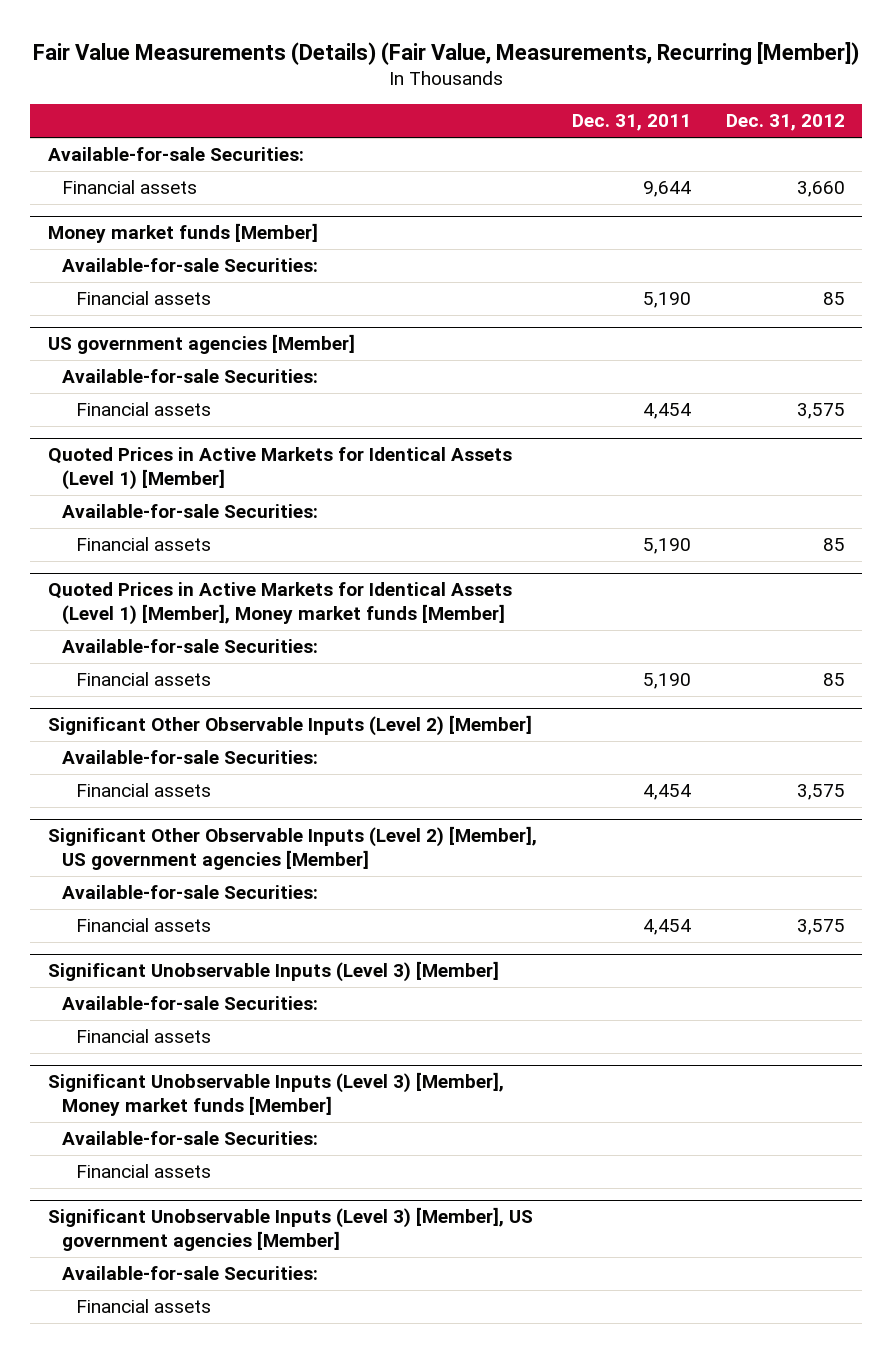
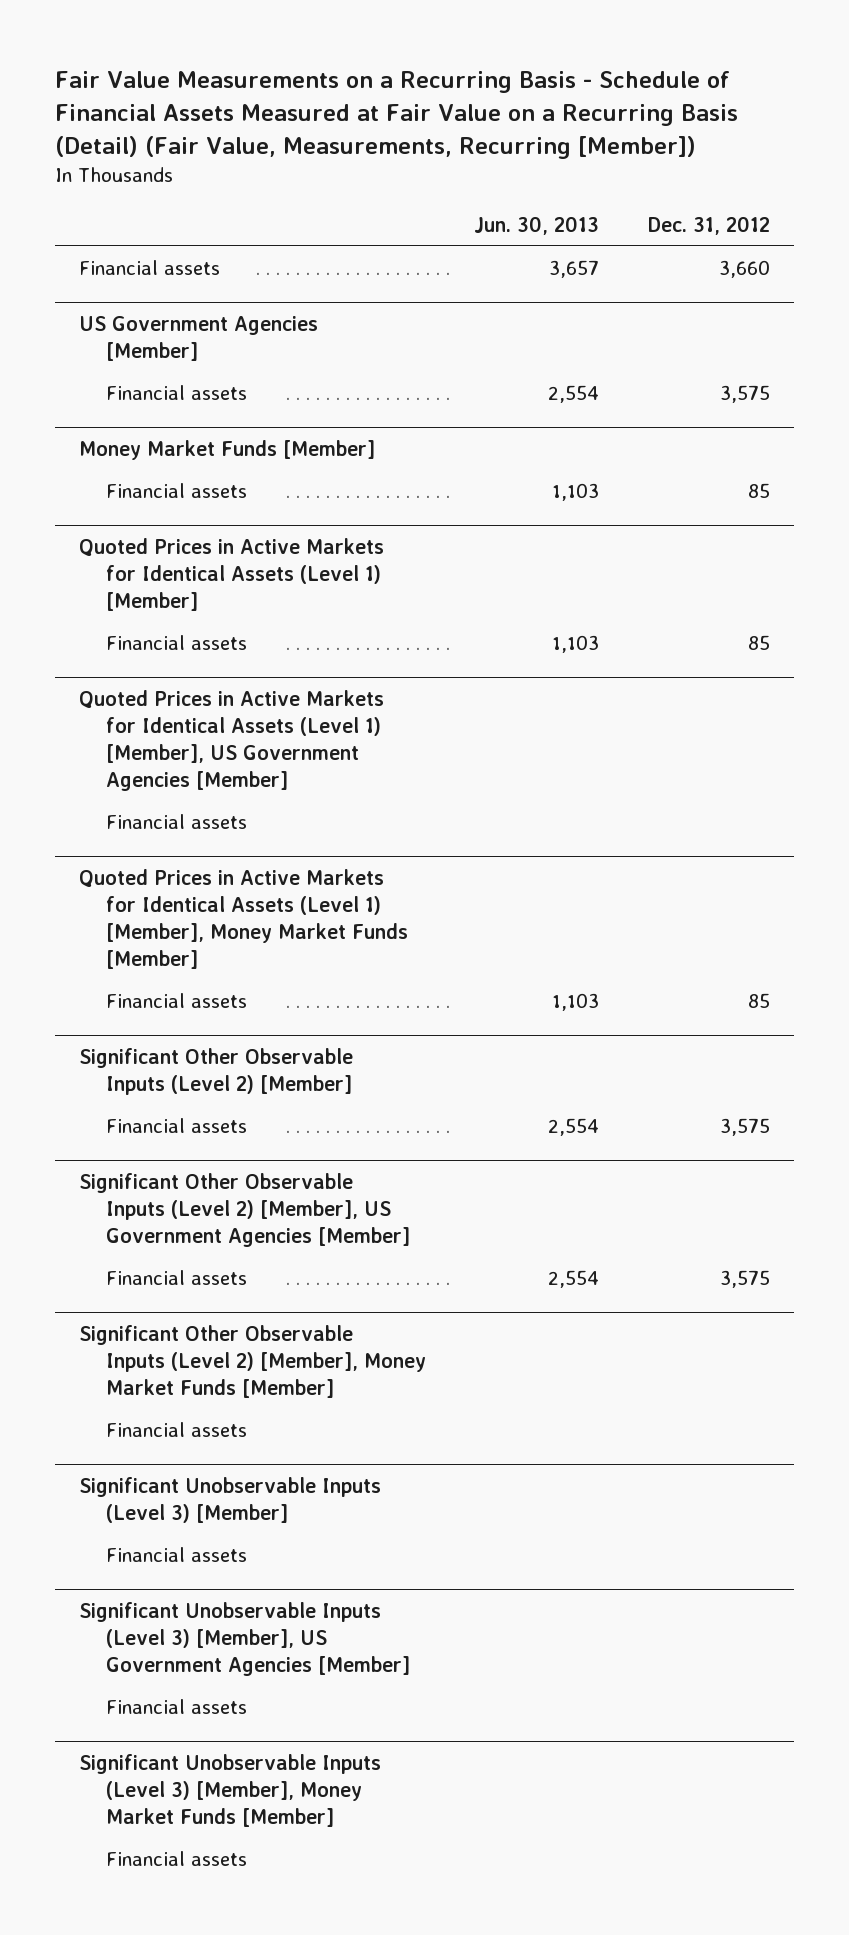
- Fair Value Measurements (Details) (Fair Value, Measurements, Recurring [Member])
+ Fair Value Measurements on a Recurring Basis - Schedule of Financial Assets Measured at Fair Value on a Recurring Basis (Detail) (Fair Value, Measurements, Recurring [Member])
- | Dec. 31, 2011 | Dec. 31, 2012
+ | Jun. 30, 2013 | Dec. 31, 2012
- Available-for-sale Securities:
- Money market funds [Member]
- Available-for-sale Securities:
- Financial assets | 5,190 | 85
- US government agencies [Member]
- Available-for-sale Securities:
+ US Government Agencies [Member]
+ Money Market Funds [Member]
+ Financial assets | 1,103 | 85
@ Quoted Prices in Active Markets for Identical Assets (Level 1) [Member]
- Available-for-sale Securities:
- Quoted Prices in Active Markets for Identical Assets (Level 1) [Member], Money market funds [Member]
- Available-for-sale Securities:
+ Quoted Prices in Active Markets for Identical Assets (Level 1) [Member], US Government Agencies [Member]
+ Financial assets
+ Quoted Prices in Active Markets for Identical Assets (Level 1) [Member], Money Market Funds [Member]
@ Significant Other Observable Inputs (Level 2) [Member]
- Available-for-sale Securities:
- Significant Other Observable Inputs (Level 2) [Member], US government agencies [Member]
- Available-for-sale Securities:
+ Significant Other Observable Inputs (Level 2) [Member], US Government Agencies [Member]
+ Significant Other Observable Inputs (Level 2) [Member], Money Market Funds [Member]
+ Financial assets
@ Significant Unobservable Inputs (Level 3) [Member]
- Available-for-sale Securities:
- Significant Unobservable Inputs (Level 3) [Member], Money market funds [Member]
- Available-for-sale Securities:
+ Significant Unobservable Inputs (Level 3) [Member], US Government Agencies [Member]
- Significant Unobservable Inputs (Level 3) [Member], US government agencies [Member]
- Available-for-sale Securities:
+ Significant Unobservable Inputs (Level 3) [Member], Money Market Funds [Member]

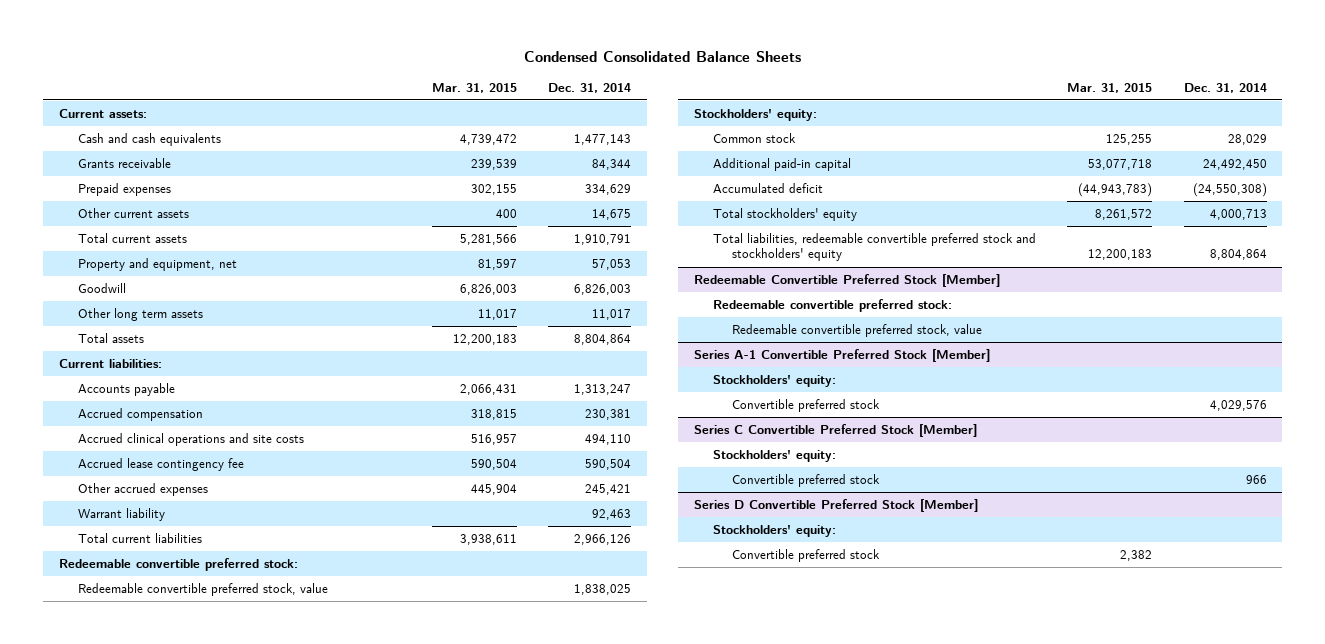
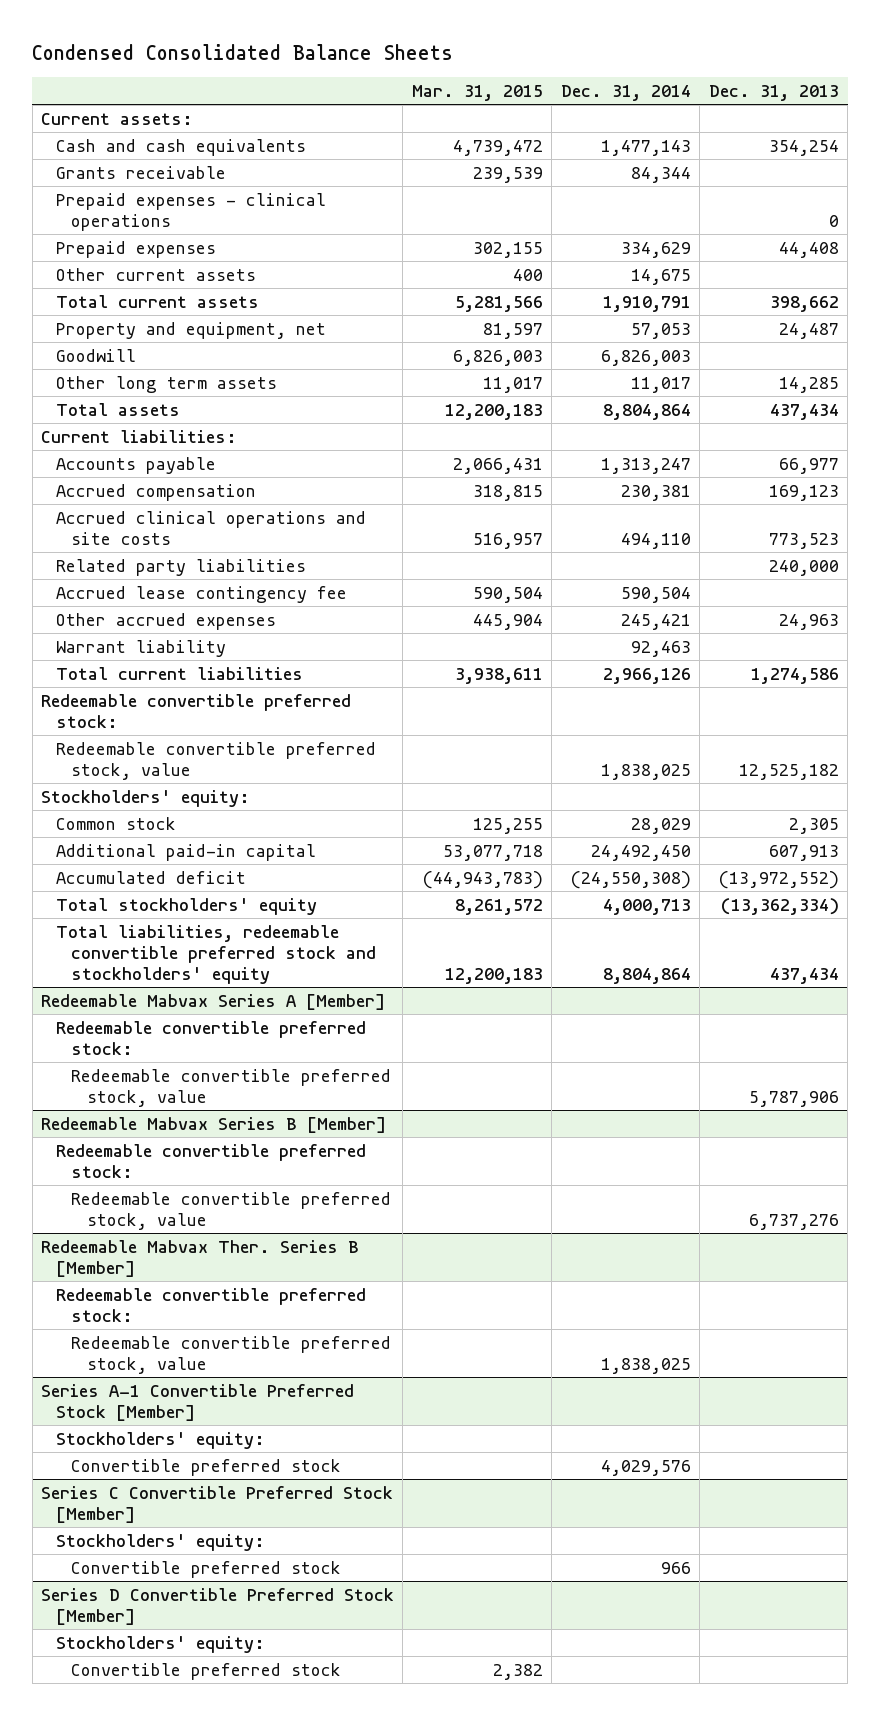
- | Mar. 31, 2015 | Dec. 31, 2014
+ | Mar. 31, 2015 | Dec. 31, 2014 | Dec. 31, 2013
+ Prepaid expenses - clinical operations | | | 0
+ Related party liabilities | | | 240,000
- Redeemable Convertible Preferred Stock [Member]
+ Redeemable Mabvax Series A [Member]
+ Redeemable Mabvax Series B [Member]
+ Redeemable convertible preferred stock:
+ Redeemable convertible preferred stock, value | | | 6,737,276
+ Redeemable Mabvax Ther. Series B [Member]
+ Redeemable convertible preferred stock:
+ Redeemable convertible preferred stock, value | | 1,838,025 |

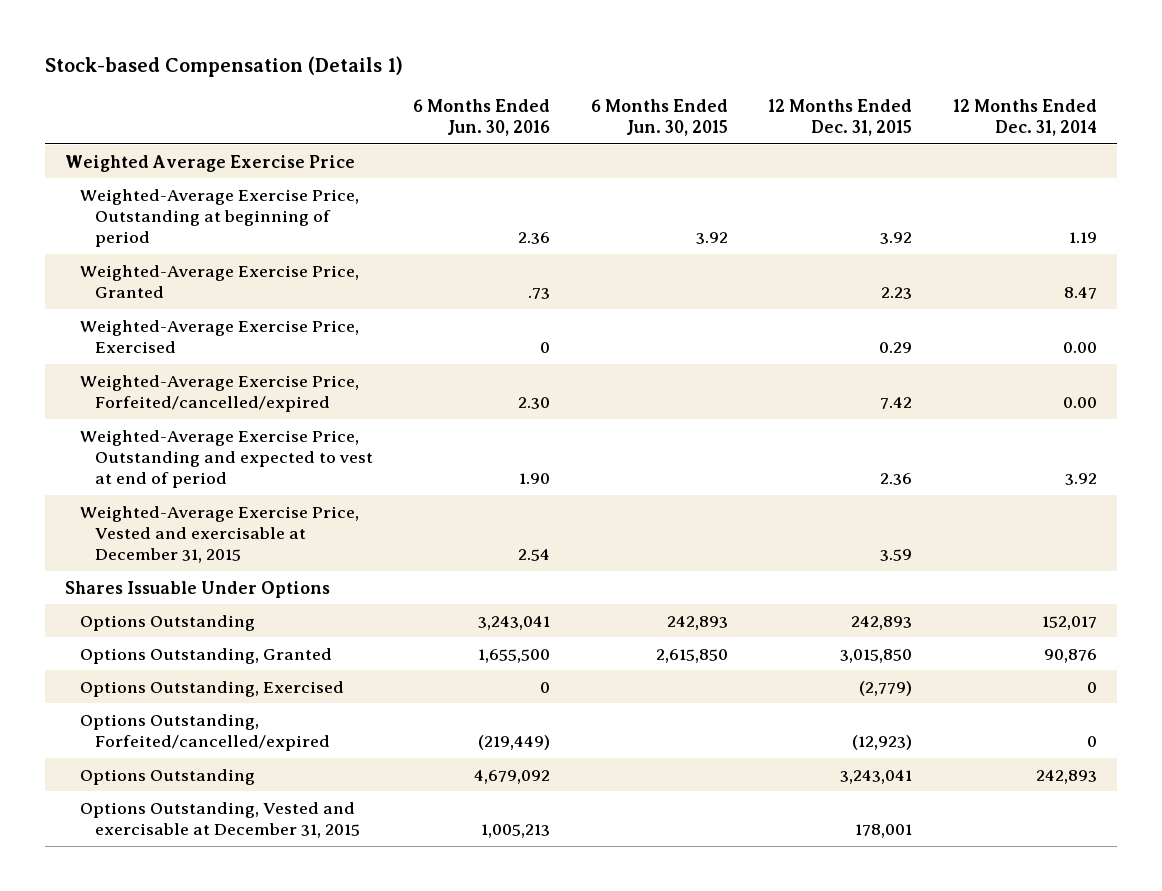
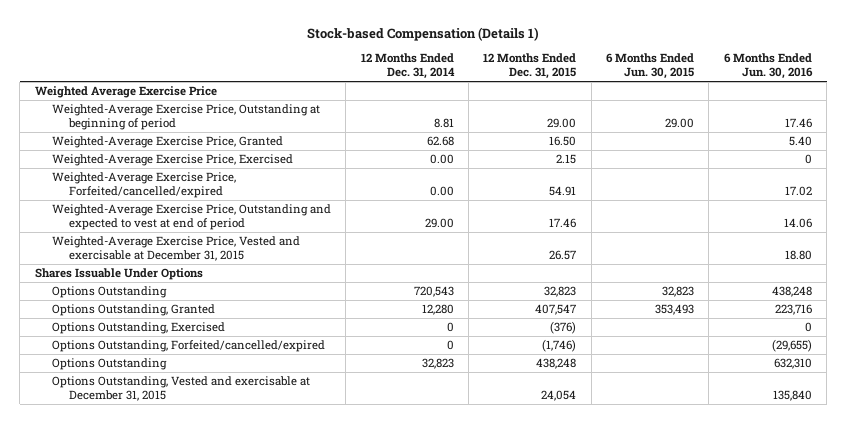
- | 6 Months Ended Jun. 30, 2016 | 6 Months Ended Jun. 30, 2015 | 12 Months Ended Dec. 31, 2015 | 12 Months Ended Dec. 31, 2014
+ | 12 Months Ended Dec. 31, 2014 | 12 Months Ended Dec. 31, 2015 | 6 Months Ended Jun. 30, 2015 | 6 Months Ended Jun. 30, 2016
- Weighted-Average Exercise Price, Outstanding at beginning of period | 2.36 | 3.92 | 3.92 | 1.19
- Weighted-Average Exercise Price, Granted | .73 | | 2.23 | 8.47
- Weighted-Average Exercise Price, Exercised | 0 | | 0.29 | 0.00
- Weighted-Average Exercise Price, Forfeited/cancelled/expired | 2.30 | | 7.42 | 0.00
- Weighted-Average Exercise Price, Outstanding and expected to vest at end of period | 1.90 | | 2.36 | 3.92
- Weighted-Average Exercise Price, Vested and exercisable at December 31, 2015 | 2.54 | | 3.59 |
+ Weighted-Average Exercise Price, Outstanding at beginning of period | 8.81 | 29.00 | 29.00 | 17.46
+ Weighted-Average Exercise Price, Granted | 62.68 | 16.50 | | 5.40
+ Weighted-Average Exercise Price, Exercised | 0.00 | 2.15 | | 0
+ Weighted-Average Exercise Price, Forfeited/cancelled/expired | 0.00 | 54.91 | | 17.02
+ Weighted-Average Exercise Price, Outstanding and expected to vest at end of period | 29.00 | 17.46 | | 14.06
+ Weighted-Average Exercise Price, Vested and exercisable at December 31, 2015 | | 26.57 | | 18.80
- Options Outstanding | 3,243,041 | 242,893 | 242,893 | 152,017
- Options Outstanding, Granted | 1,655,500 | 2,615,850 | 3,015,850 | 90,876
- Options Outstanding, Exercised | 0 | | (2,779) | 0
- Options Outstanding, Forfeited/cancelled/expired | (219,449) | | (12,923) | 0
- Options Outstanding | 4,679,092 | | 3,243,041 | 242,893
- Options Outstanding, Vested and exercisable at December 31, 2015 | 1,005,213 | | 178,001 |
+ Options Outstanding | 720,543 | 32,823 | 32,823 | 438,248
+ Options Outstanding, Granted | 12,280 | 407,547 | 353,493 | 223,716
+ Options Outstanding, Exercised | 0 | (376) | | 0
+ Options Outstanding, Forfeited/cancelled/expired | 0 | (1,746) | | (29,655)
+ Options Outstanding | 32,823 | 438,248 | | 632,310
+ Options Outstanding, Vested and exercisable at December 31, 2015 | | 24,054 | | 135,840

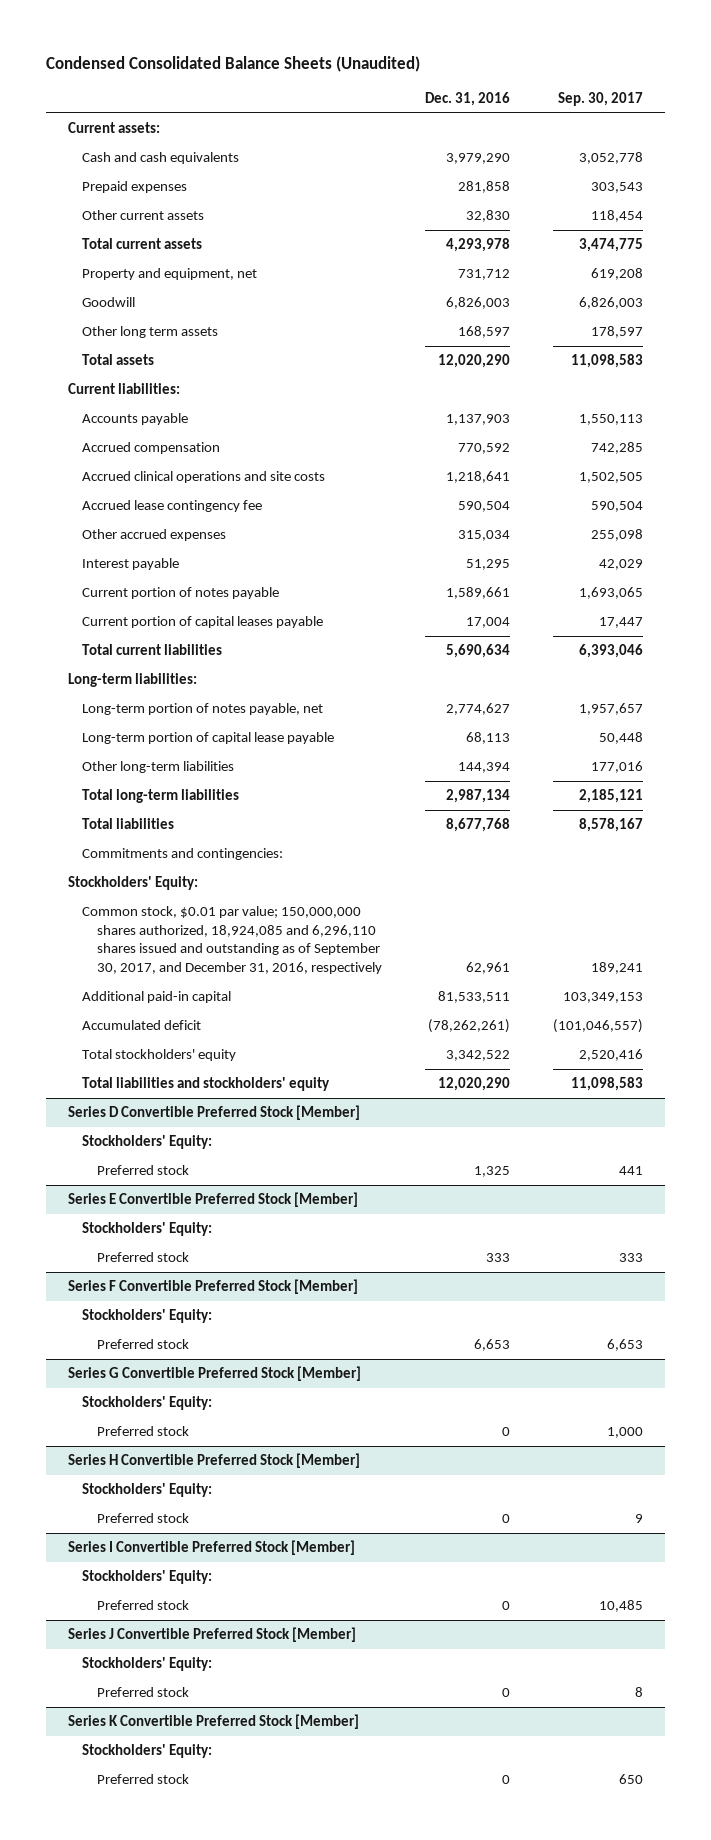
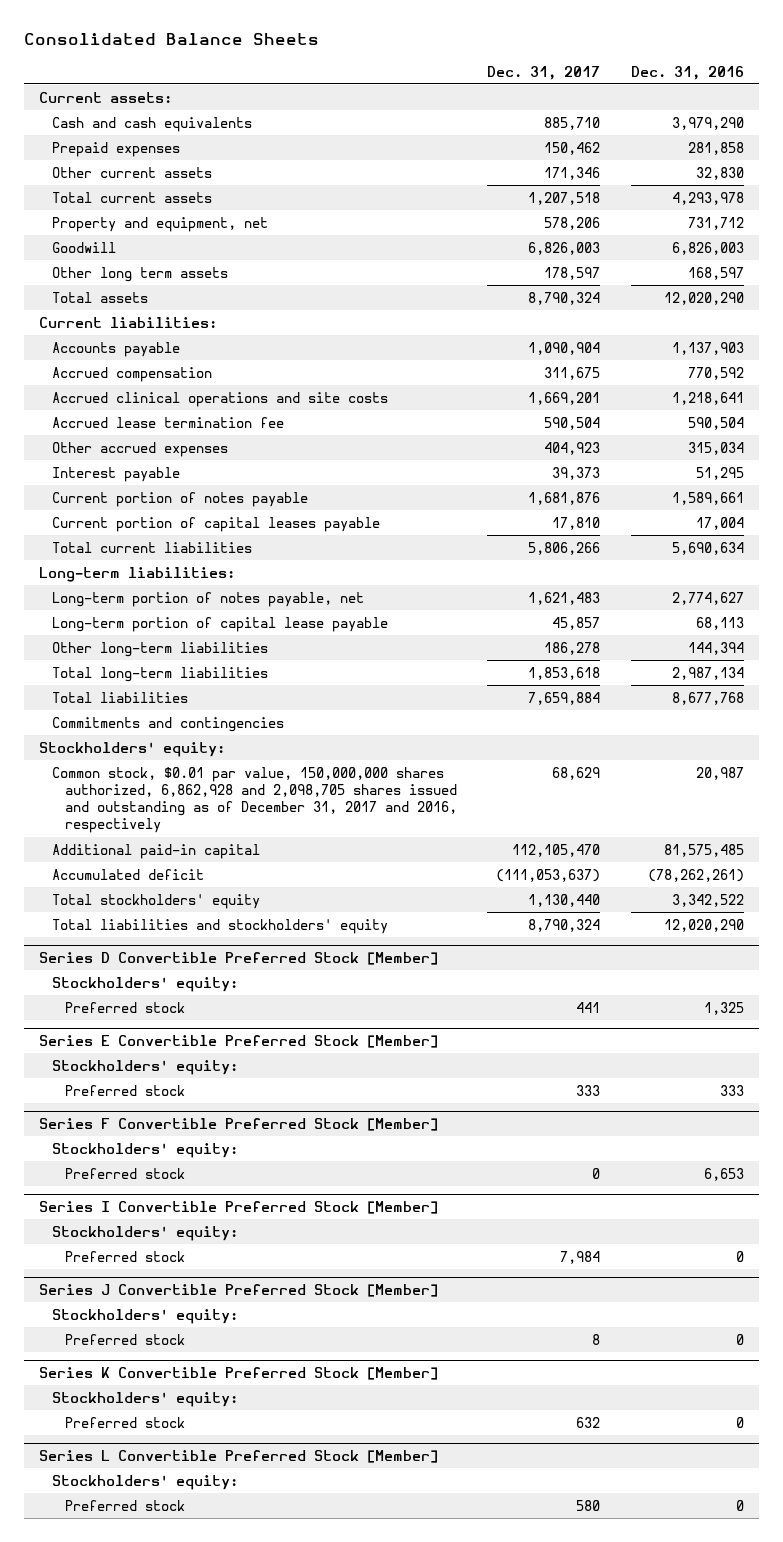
- Condensed Consolidated Balance Sheets (Unaudited)
+ Consolidated Balance Sheets
- | Dec. 31, 2016 | Sep. 30, 2017
+ | Dec. 31, 2017 | Dec. 31, 2016
- Accrued lease contingency fee | 590,504 | 590,504
+ Accrued lease termination fee | 590,504 | 590,504
- Commitments and contingencies:
- Stockholders' Equity:
- Common stock, $0.01 par value; 150,000,000 shares authorized, 18,924,085 and 6,296,110 shares issued and outstanding as of September 30, 2017, and December 31, 2016, respectively | 62,961 | 189,241
- Additional paid-in capital | 81,533,511 | 103,349,153
+ Commitments and contingencies
+ Stockholders' equity:
+ Common stock, $0.01 par value, 150,000,000 shares authorized, 6,862,928 and 2,098,705 shares issued and outstanding as of December 31, 2017 and 2016, respectively | 68,629 | 20,987
+ Additional paid-in capital | 112,105,470 | 81,575,485
@ Series D Convertible Preferred Stock [Member]
- Stockholders' Equity:
+ Stockholders' equity:
@ Series E Convertible Preferred Stock [Member]
- Stockholders' Equity:
+ Stockholders' equity:
@ Series F Convertible Preferred Stock [Member]
- Stockholders' Equity:
+ Stockholders' equity:
- Series G Convertible Preferred Stock [Member]
- Stockholders' Equity:
- Preferred stock | 0 | 1,000
- Series H Convertible Preferred Stock [Member]
- Stockholders' Equity:
- Preferred stock | 0 | 9
@ Series I Convertible Preferred Stock [Member]
- Stockholders' Equity:
+ Stockholders' equity:
@ Series J Convertible Preferred Stock [Member]
- Stockholders' Equity:
+ Stockholders' equity:
@ Series K Convertible Preferred Stock [Member]
- Stockholders' Equity:
+ Stockholders' equity:
+ Series L Convertible Preferred Stock [Member]
+ Stockholders' equity:
+ Preferred stock | 580 | 0

